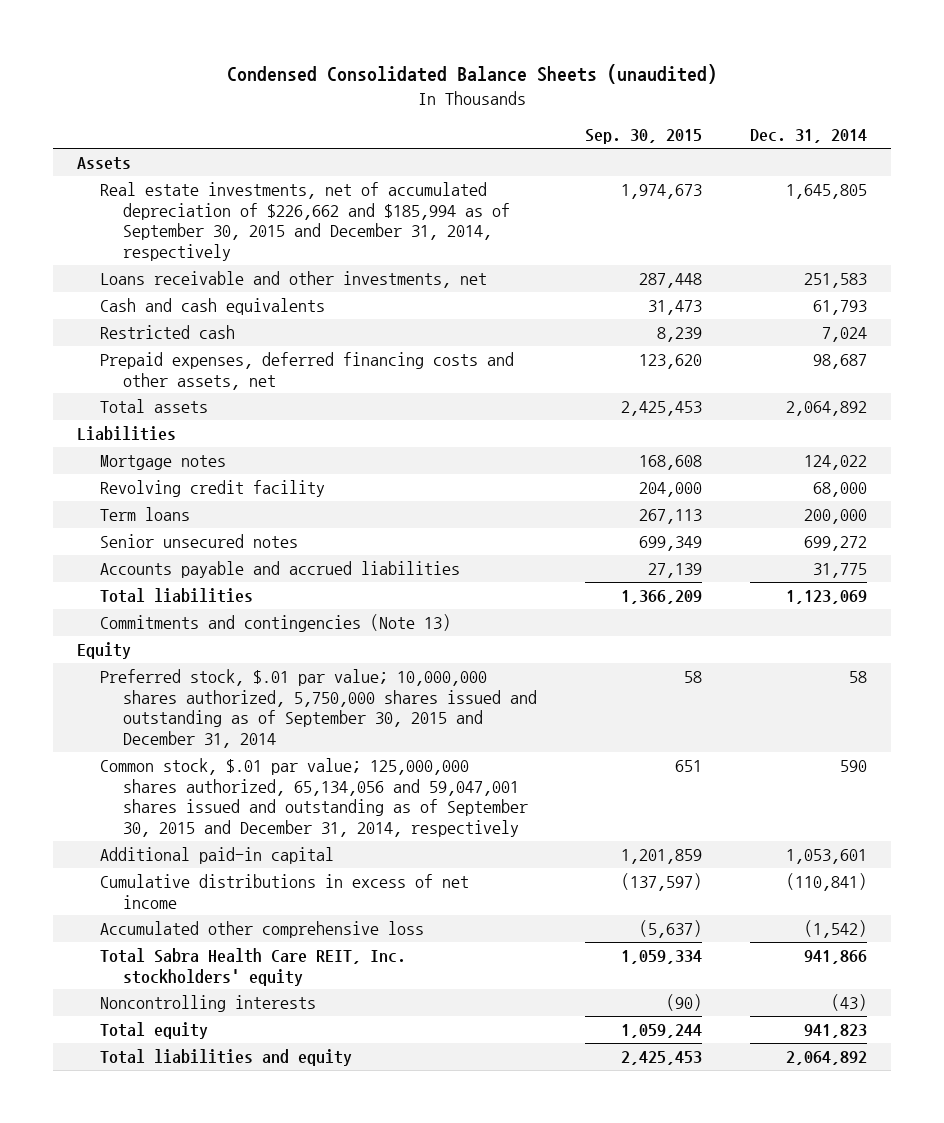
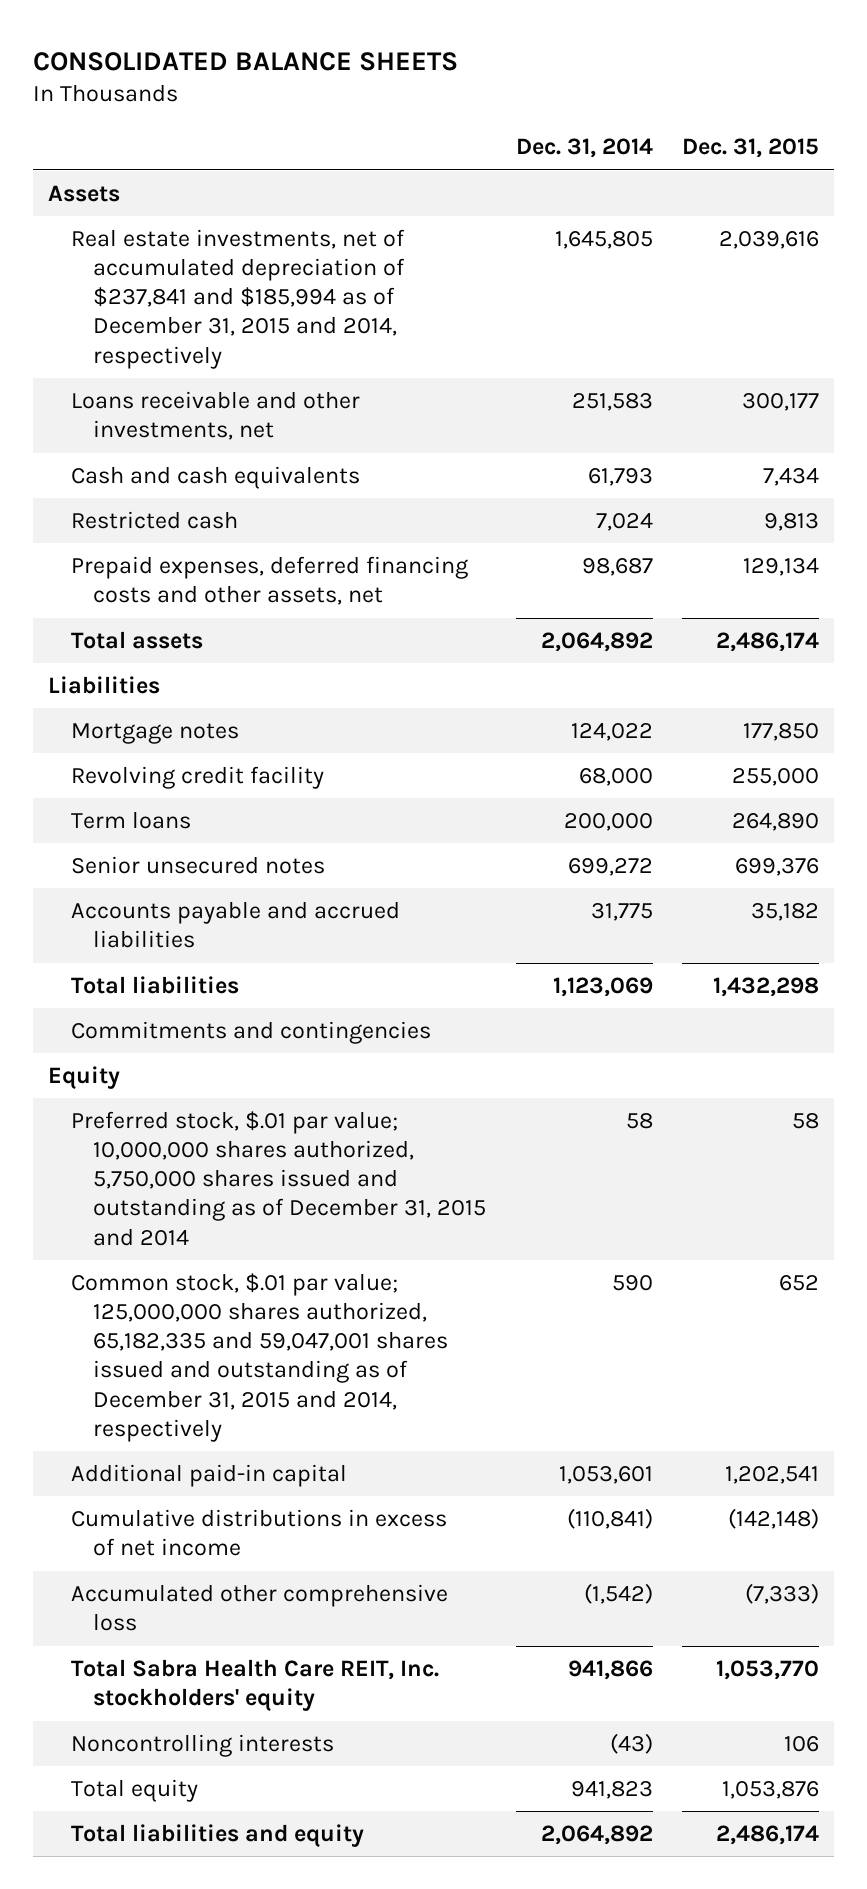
- Condensed Consolidated Balance Sheets (unaudited)
+ CONSOLIDATED BALANCE SHEETS
- | Sep. 30, 2015 | Dec. 31, 2014
+ | Dec. 31, 2014 | Dec. 31, 2015
- Real estate investments, net of accumulated depreciation of $226,662 and $185,994 as of September 30, 2015 and December 31, 2014, respectively | 1,974,673 | 1,645,805
+ Real estate investments, net of accumulated depreciation of $237,841 and $185,994 as of December 31, 2015 and 2014, respectively | 1,645,805 | 2,039,616
- Commitments and contingencies (Note 13)
+ Commitments and contingencies
- Preferred stock, $.01 par value; 10,000,000 shares authorized, 5,750,000 shares issued and outstanding as of September 30, 2015 and December 31, 2014 | 58 | 58
- Common stock, $.01 par value; 125,000,000 shares authorized, 65,134,056 and 59,047,001 shares issued and outstanding as of September 30, 2015 and December 31, 2014, respectively | 651 | 590
+ Preferred stock, $.01 par value; 10,000,000 shares authorized, 5,750,000 shares issued and outstanding as of December 31, 2015 and 2014 | 58 | 58
+ Common stock, $.01 par value; 125,000,000 shares authorized, 65,182,335 and 59,047,001 shares issued and outstanding as of December 31, 2015 and 2014, respectively | 590 | 652

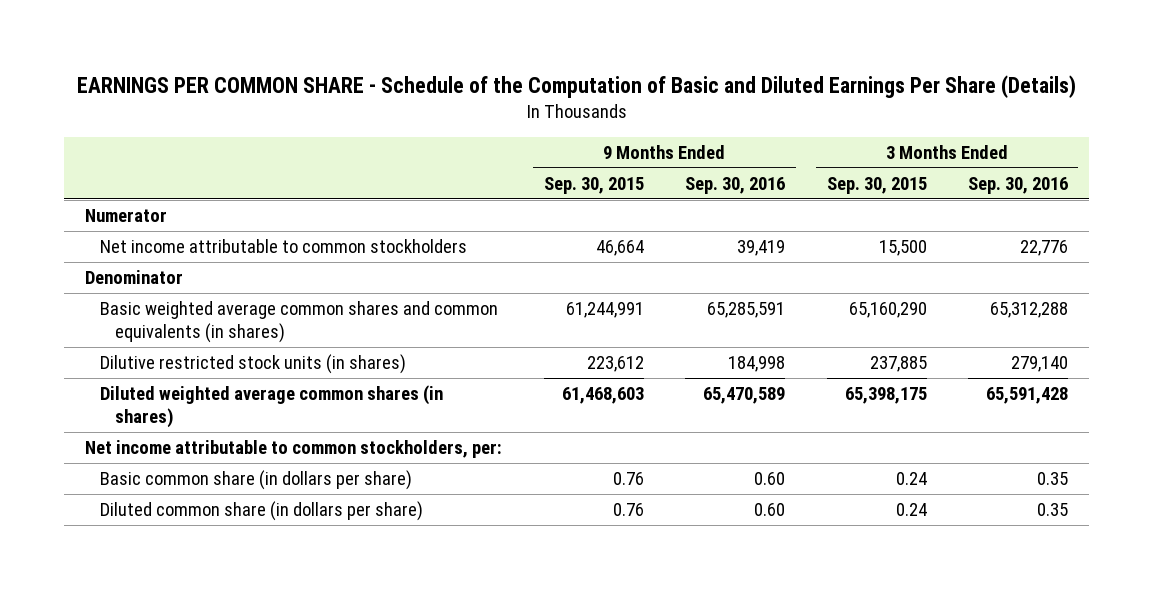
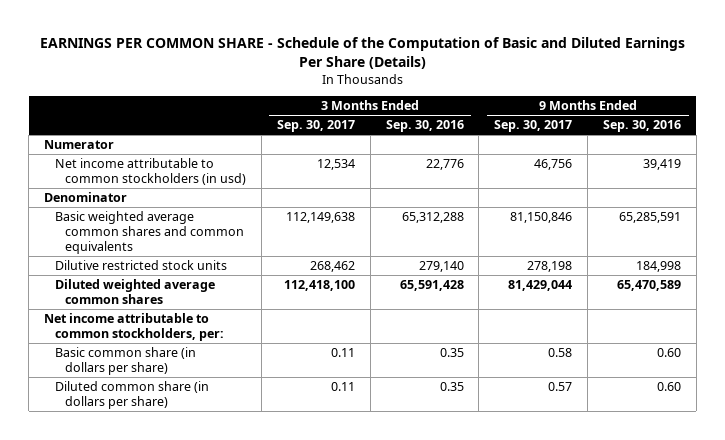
- | 9 Months Ended Sep. 30, 2015 | 9 Months Ended Sep. 30, 2016 | 3 Months Ended Sep. 30, 2015 | 3 Months Ended Sep. 30, 2016
+ | 3 Months Ended Sep. 30, 2017 | 3 Months Ended Sep. 30, 2016 | 9 Months Ended Sep. 30, 2017 | 9 Months Ended Sep. 30, 2016
- Net income attributable to common stockholders | 46,664 | 39,419 | 15,500 | 22,776
+ Net income attributable to common stockholders (in usd) | 12,534 | 22,776 | 46,756 | 39,419
- Basic weighted average common shares and common equivalents (in shares) | 61,244,991 | 65,285,591 | 65,160,290 | 65,312,288
- Dilutive restricted stock units (in shares) | 223,612 | 184,998 | 237,885 | 279,140
- Diluted weighted average common shares (in shares) | 61,468,603 | 65,470,589 | 65,398,175 | 65,591,428
+ Basic weighted average common shares and common equivalents | 112,149,638 | 65,312,288 | 81,150,846 | 65,285,591
+ Dilutive restricted stock units | 268,462 | 279,140 | 278,198 | 184,998
+ Diluted weighted average common shares | 112,418,100 | 65,591,428 | 81,429,044 | 65,470,589

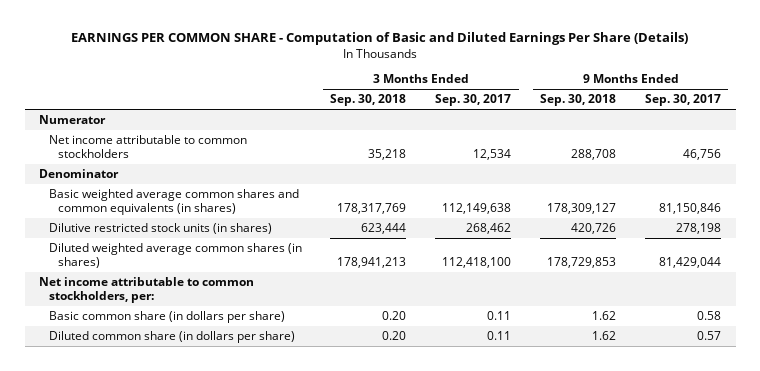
- EARNINGS PER COMMON SHARE - Schedule of the Computation of Basic and Diluted Earnings Per Share (Details)
+ EARNINGS PER COMMON SHARE - Computation of Basic and Diluted Earnings Per Share (Details)
- | 3 Months Ended Sep. 30, 2017 | 3 Months Ended Sep. 30, 2016 | 9 Months Ended Sep. 30, 2017 | 9 Months Ended Sep. 30, 2016
+ | 3 Months Ended Sep. 30, 2018 | 3 Months Ended Sep. 30, 2017 | 9 Months Ended Sep. 30, 2018 | 9 Months Ended Sep. 30, 2017
- Net income attributable to common stockholders (in usd) | 12,534 | 22,776 | 46,756 | 39,419
+ Net income attributable to common stockholders | 35,218 | 12,534 | 288,708 | 46,756
- Basic weighted average common shares and common equivalents | 112,149,638 | 65,312,288 | 81,150,846 | 65,285,591
- Dilutive restricted stock units | 268,462 | 279,140 | 278,198 | 184,998
- Diluted weighted average common shares | 112,418,100 | 65,591,428 | 81,429,044 | 65,470,589
+ Basic weighted average common shares and common equivalents (in shares) | 178,317,769 | 112,149,638 | 178,309,127 | 81,150,846
+ Dilutive restricted stock units (in shares) | 623,444 | 268,462 | 420,726 | 278,198
+ Diluted weighted average common shares (in shares) | 178,941,213 | 112,418,100 | 178,729,853 | 81,429,044

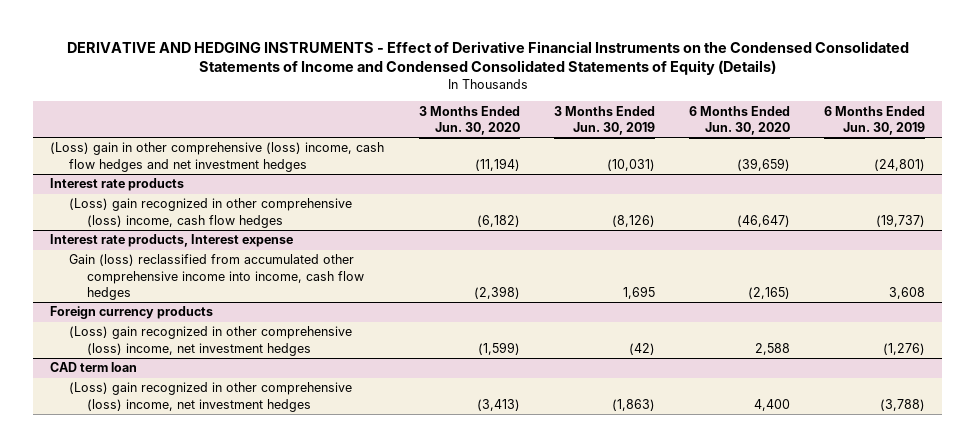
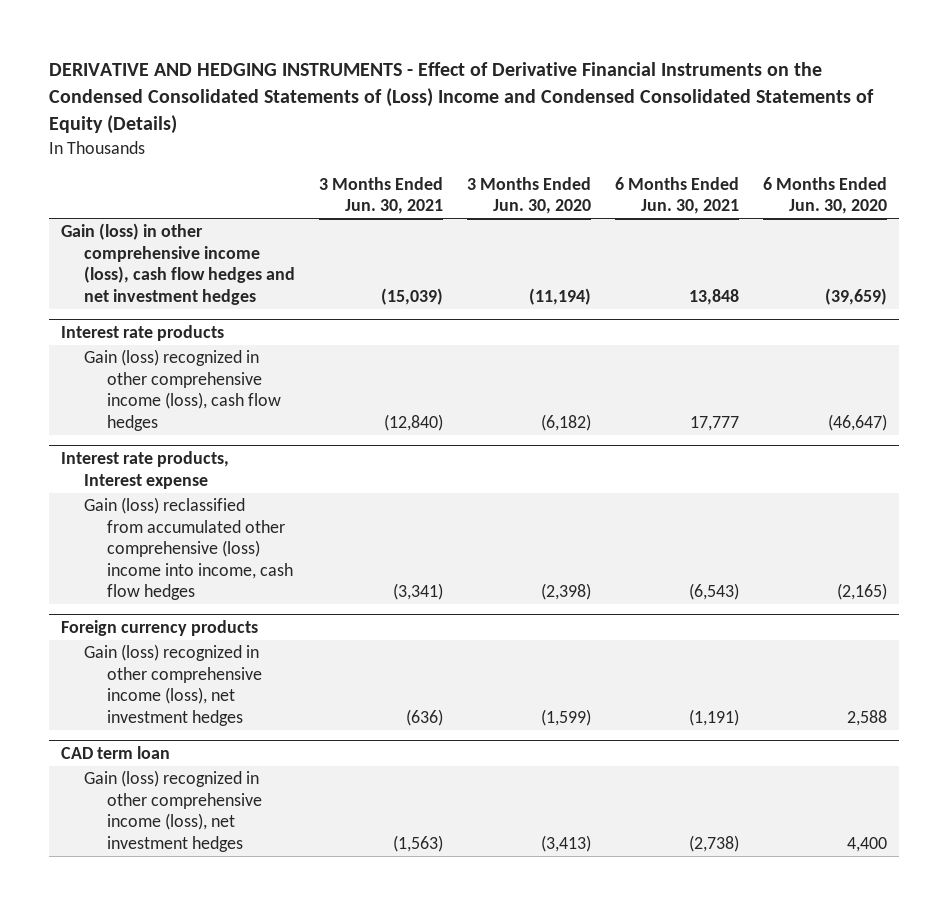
- DERIVATIVE AND HEDGING INSTRUMENTS - Effect of Derivative Financial Instruments on the Condensed Consolidated Statements of Income and Condensed Consolidated Statements of Equity (Details)
+ DERIVATIVE AND HEDGING INSTRUMENTS - Effect of Derivative Financial Instruments on the Condensed Consolidated Statements of (Loss) Income and Condensed Consolidated Statements of Equity (Details)
- | 3 Months Ended Jun. 30, 2020 | 3 Months Ended Jun. 30, 2019 | 6 Months Ended Jun. 30, 2020 | 6 Months Ended Jun. 30, 2019
+ | 3 Months Ended Jun. 30, 2021 | 3 Months Ended Jun. 30, 2020 | 6 Months Ended Jun. 30, 2021 | 6 Months Ended Jun. 30, 2020
- (Loss) gain in other comprehensive (loss) income, cash flow hedges and net investment hedges | (11,194) | (10,031) | (39,659) | (24,801)
+ Gain (loss) in other comprehensive income (loss), cash flow hedges and net investment hedges | (15,039) | (11,194) | 13,848 | (39,659)
@ Interest rate products
- (Loss) gain recognized in other comprehensive (loss) income, cash flow hedges | (6,182) | (8,126) | (46,647) | (19,737)
+ Gain (loss) recognized in other comprehensive income (loss), cash flow hedges | (12,840) | (6,182) | 17,777 | (46,647)
@ Interest rate products, Interest expense
- Gain (loss) reclassified from accumulated other comprehensive income into income, cash flow hedges | (2,398) | 1,695 | (2,165) | 3,608
+ Gain (loss) reclassified from accumulated other comprehensive (loss) income into income, cash flow hedges | (3,341) | (2,398) | (6,543) | (2,165)
@ Foreign currency products
- (Loss) gain recognized in other comprehensive (loss) income, net investment hedges | (1,599) | (42) | 2,588 | (1,276)
+ Gain (loss) recognized in other comprehensive income (loss), net investment hedges | (636) | (1,599) | (1,191) | 2,588
@ CAD term loan
- (Loss) gain recognized in other comprehensive (loss) income, net investment hedges | (3,413) | (1,863) | 4,400 | (3,788)
+ Gain (loss) recognized in other comprehensive income (loss), net investment hedges | (1,563) | (3,413) | (2,738) | 4,400

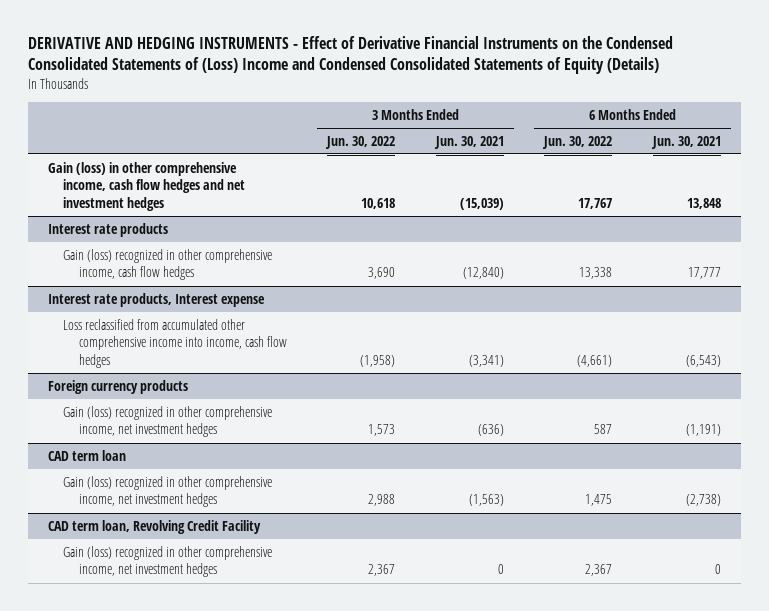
- | 3 Months Ended Jun. 30, 2021 | 3 Months Ended Jun. 30, 2020 | 6 Months Ended Jun. 30, 2021 | 6 Months Ended Jun. 30, 2020
+ | 3 Months Ended Jun. 30, 2022 | 3 Months Ended Jun. 30, 2021 | 6 Months Ended Jun. 30, 2022 | 6 Months Ended Jun. 30, 2021
- Gain (loss) in other comprehensive income (loss), cash flow hedges and net investment hedges | (15,039) | (11,194) | 13,848 | (39,659)
+ Gain (loss) in other comprehensive income, cash flow hedges and net investment hedges | 10,618 | (15,039) | 17,767 | 13,848
@ Interest rate products
- Gain (loss) recognized in other comprehensive income (loss), cash flow hedges | (12,840) | (6,182) | 17,777 | (46,647)
+ Gain (loss) recognized in other comprehensive income, cash flow hedges | 3,690 | (12,840) | 13,338 | 17,777
@ Interest rate products, Interest expense
- Gain (loss) reclassified from accumulated other comprehensive (loss) income into income, cash flow hedges | (3,341) | (2,398) | (6,543) | (2,165)
+ Loss reclassified from accumulated other comprehensive income into income, cash flow hedges | (1,958) | (3,341) | (4,661) | (6,543)
@ Foreign currency products
- Gain (loss) recognized in other comprehensive income (loss), net investment hedges | (636) | (1,599) | (1,191) | 2,588
+ Gain (loss) recognized in other comprehensive income, net investment hedges | 1,573 | (636) | 587 | (1,191)
@ CAD term loan
- Gain (loss) recognized in other comprehensive income (loss), net investment hedges | (1,563) | (3,413) | (2,738) | 4,400
+ Gain (loss) recognized in other comprehensive income, net investment hedges | 2,988 | (1,563) | 1,475 | (2,738)
+ CAD term loan, Revolving Credit Facility
+ Gain (loss) recognized in other comprehensive income, net investment hedges | 2,367 | 0 | 2,367 | 0

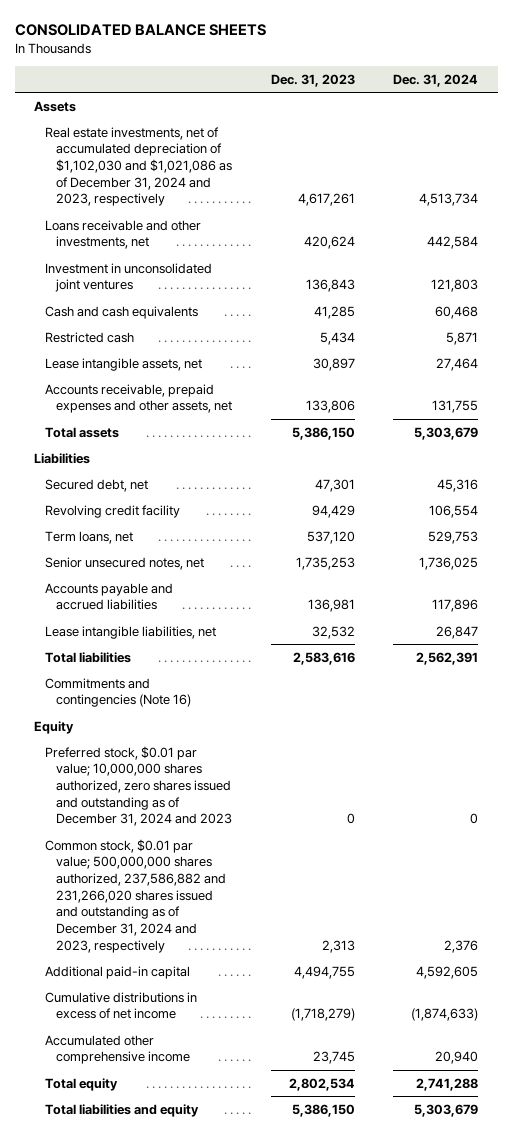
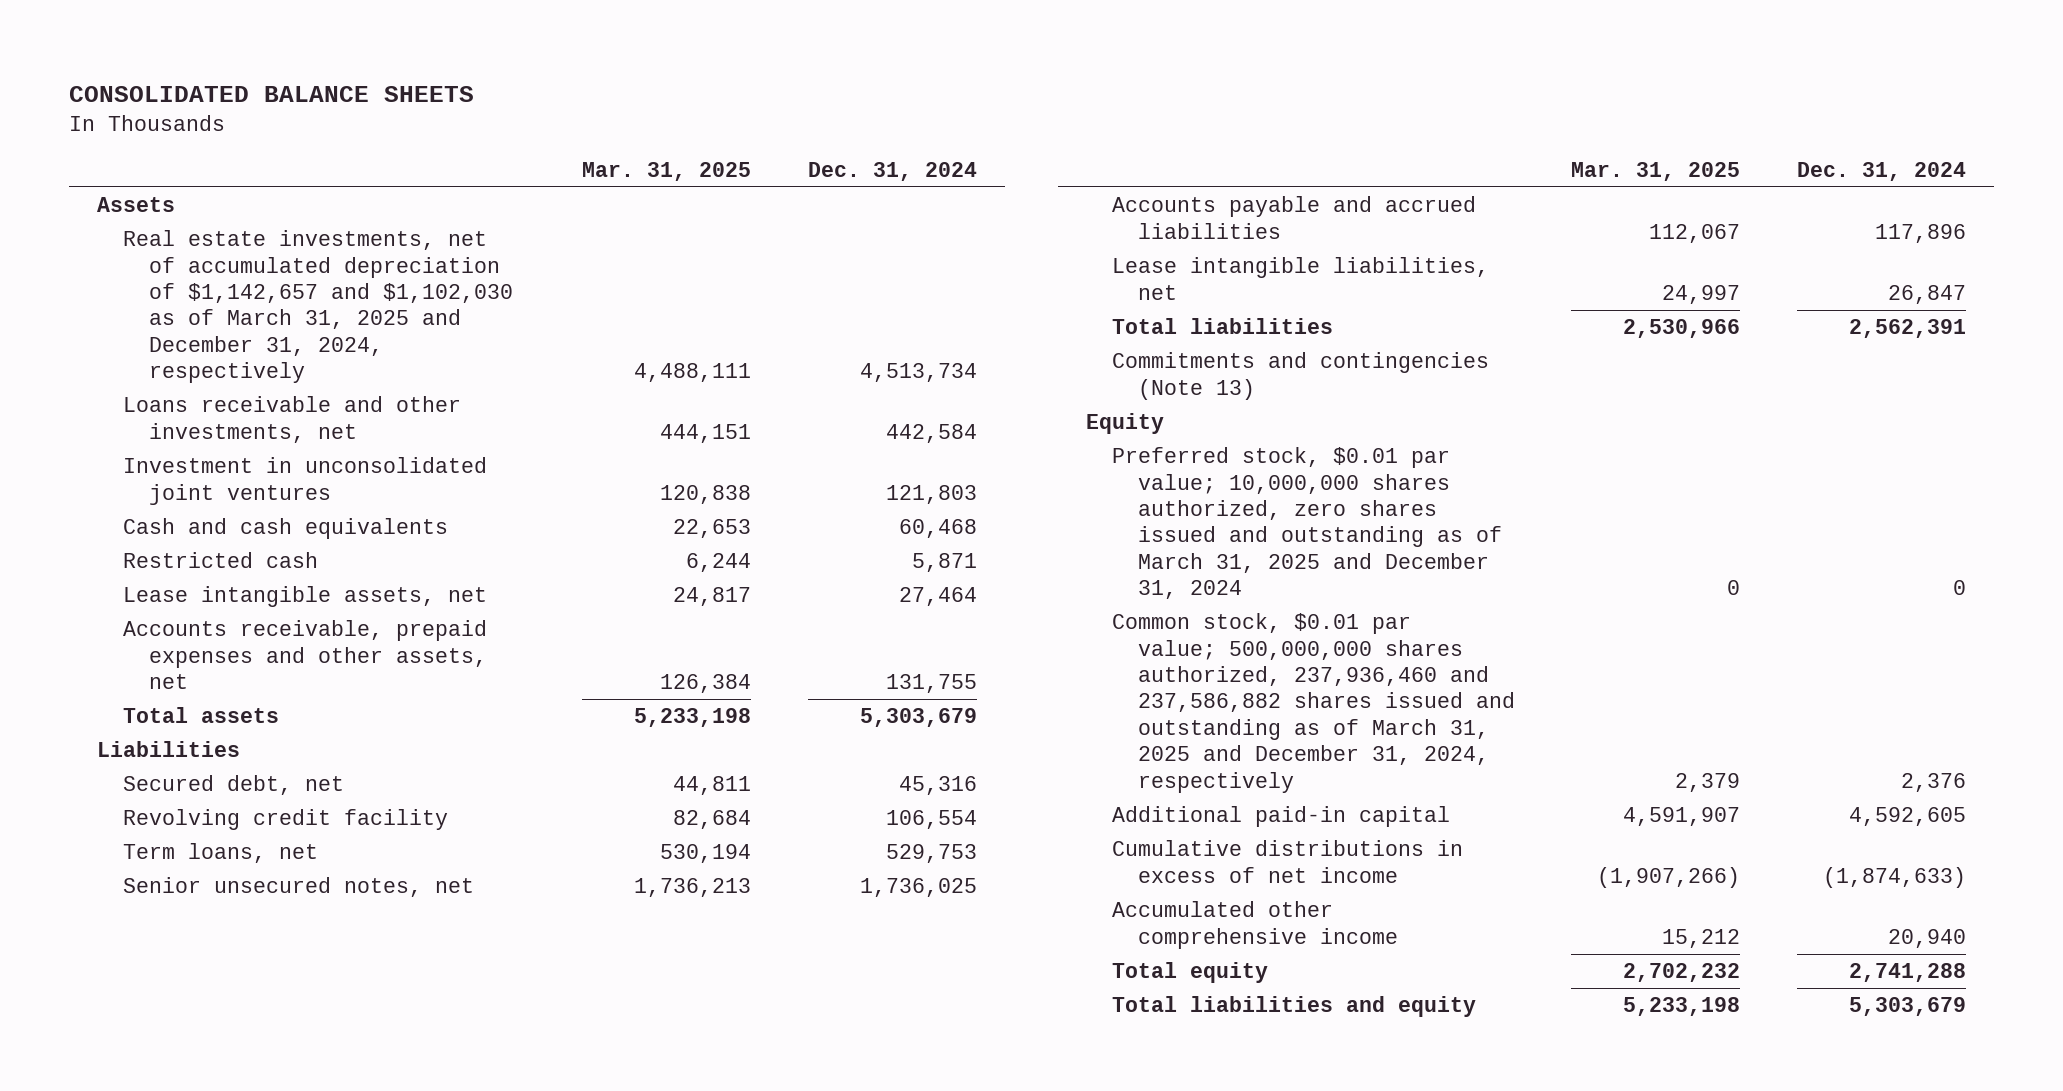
- | Dec. 31, 2023 | Dec. 31, 2024
+ | Mar. 31, 2025 | Dec. 31, 2024
- Real estate investments, net of accumulated depreciation of $1,102,030 and $1,021,086 as of December 31, 2024 and 2023, respectively | 4,617,261 | 4,513,734
+ Real estate investments, net of accumulated depreciation of $1,142,657 and $1,102,030 as of March 31, 2025 and December 31, 2024, respectively | 4,488,111 | 4,513,734
- Commitments and contingencies (Note 16)
+ Commitments and contingencies (Note 13)
- Preferred stock, $0.01 par value; 10,000,000 shares authorized, zero shares issued and outstanding as of December 31, 2024 and 2023 | 0 | 0
- Common stock, $0.01 par value; 500,000,000 shares authorized, 237,586,882 and 231,266,020 shares issued and outstanding as of December 31, 2024 and 2023, respectively | 2,313 | 2,376
+ Preferred stock, $0.01 par value; 10,000,000 shares authorized, zero shares issued and outstanding as of March 31, 2025 and December 31, 2024 | 0 | 0
+ Common stock, $0.01 par value; 500,000,000 shares authorized, 237,936,460 and 237,586,882 shares issued and outstanding as of March 31, 2025 and December 31, 2024, respectively | 2,379 | 2,376

